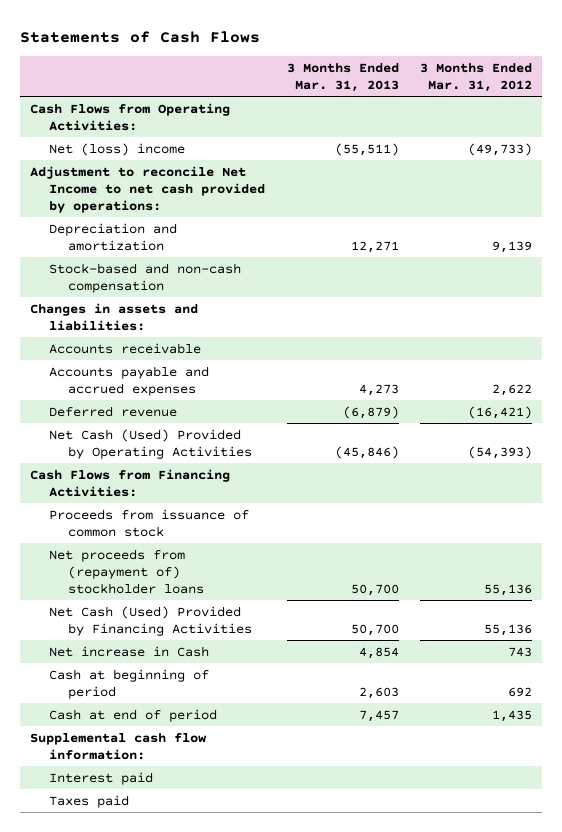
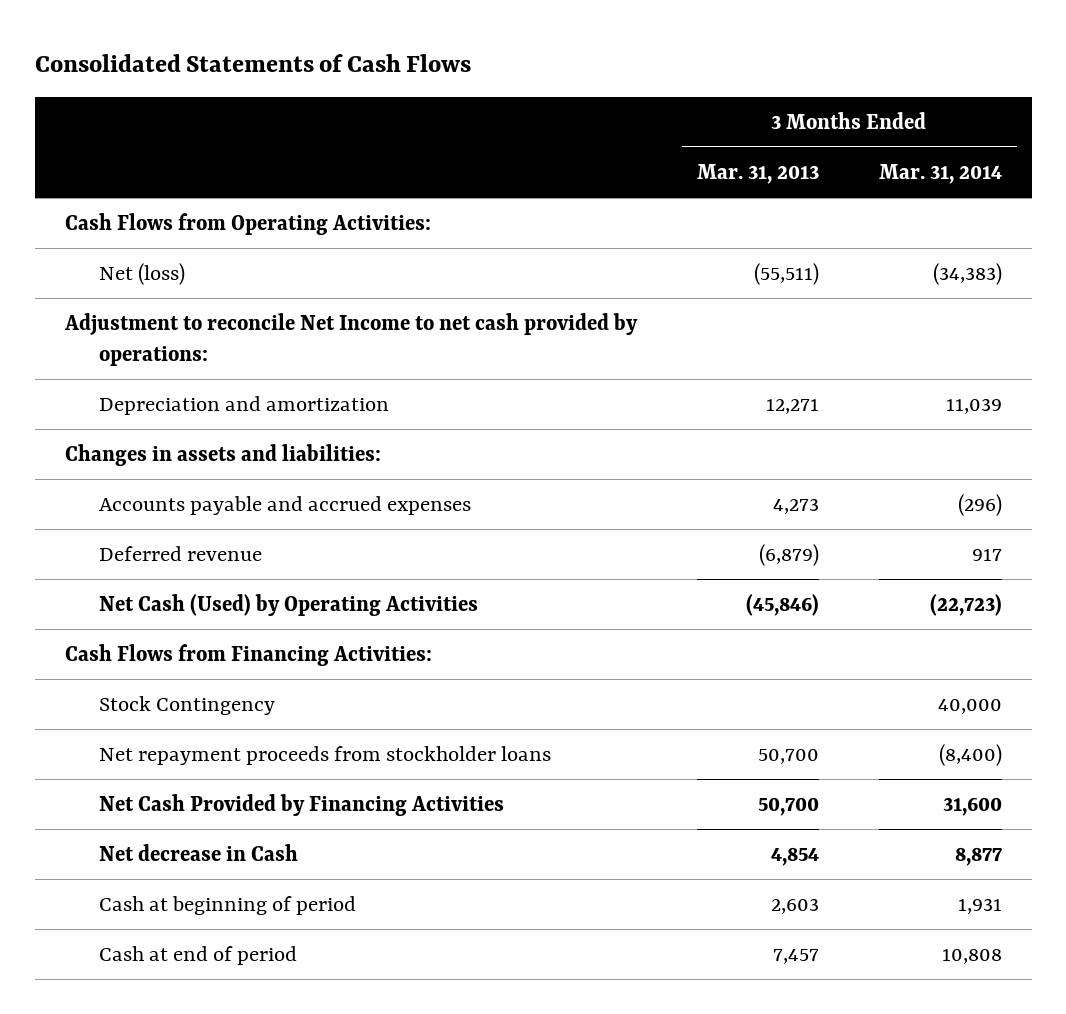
- Statements of Cash Flows
+ Consolidated Statements of Cash Flows
- | 3 Months Ended Mar. 31, 2013 | 3 Months Ended Mar. 31, 2012
+ | 3 Months Ended Mar. 31, 2013 | 3 Months Ended Mar. 31, 2014
- Net (loss) income | (55,511) | (49,733)
+ Net (loss) | (55,511) | (34,383)
- Stock-based and non-cash compensation
- Accounts receivable
- Net Cash (Used) Provided by Operating Activities | (45,846) | (54,393)
+ Net Cash (Used) by Operating Activities | (45,846) | (22,723)
- Proceeds from issuance of common stock
- Net proceeds from (repayment of) stockholder loans | 50,700 | 55,136
- Net Cash (Used) Provided by Financing Activities | 50,700 | 55,136
- Net increase in Cash | 4,854 | 743
+ Stock Contingency | | 40,000
+ Net repayment proceeds from stockholder loans | 50,700 | (8,400)
+ Net Cash Provided by Financing Activities | 50,700 | 31,600
+ Net decrease in Cash | 4,854 | 8,877
- Supplemental cash flow information:
- Interest paid
- Taxes paid

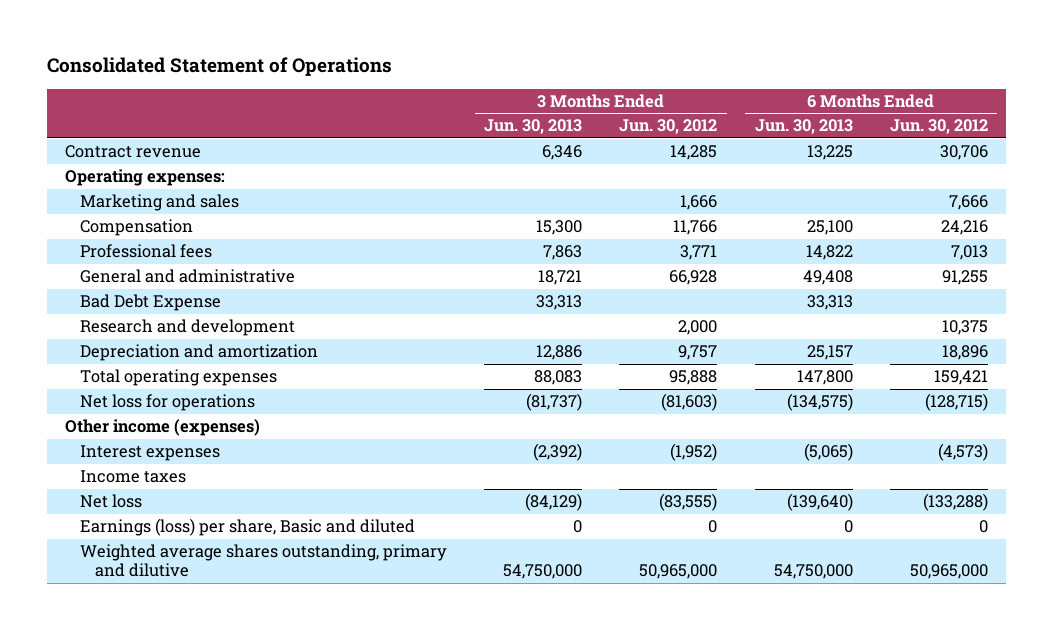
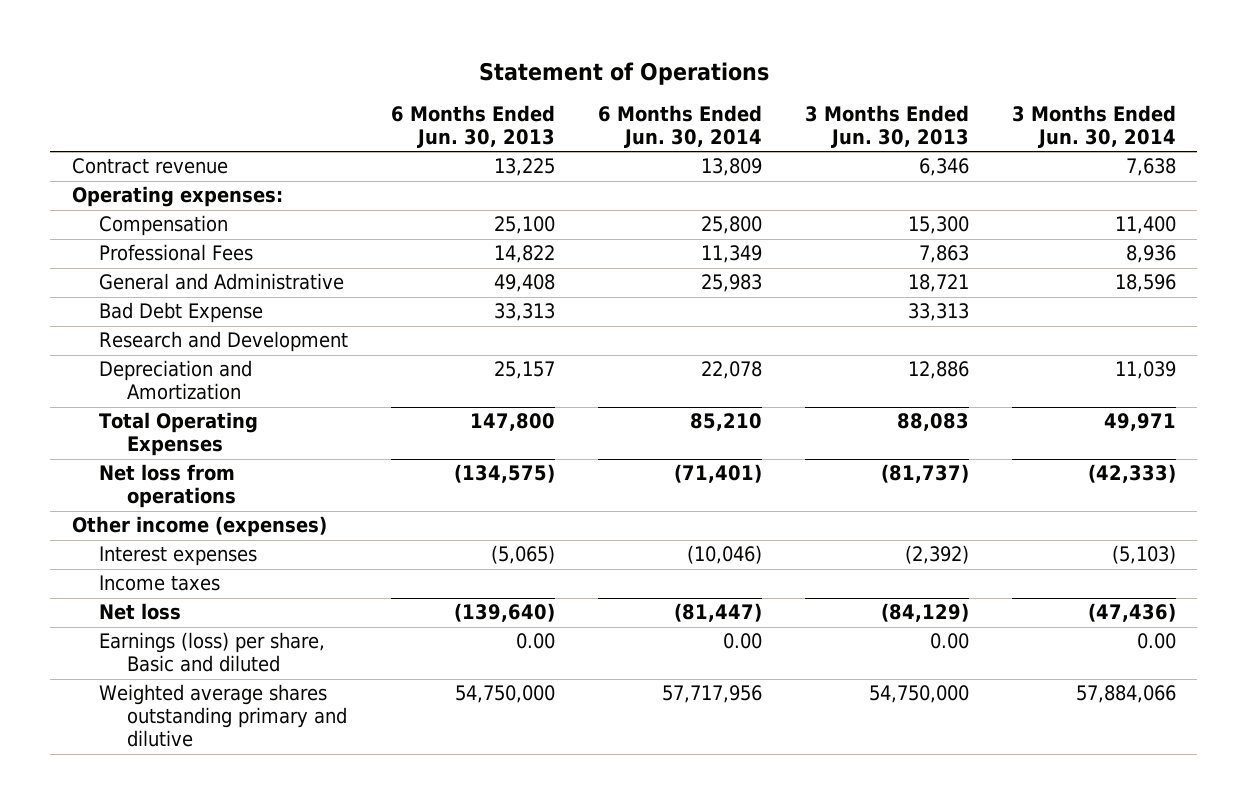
- Consolidated Statement of Operations
+ Statement of Operations
- | 3 Months Ended Jun. 30, 2013 | 3 Months Ended Jun. 30, 2012 | 6 Months Ended Jun. 30, 2013 | 6 Months Ended Jun. 30, 2012
+ | 6 Months Ended Jun. 30, 2013 | 6 Months Ended Jun. 30, 2014 | 3 Months Ended Jun. 30, 2013 | 3 Months Ended Jun. 30, 2014
- Marketing and sales | | 1,666 | | 7,666
- Professional fees | 7,863 | 3,771 | 14,822 | 7,013
- General and administrative | 18,721 | 66,928 | 49,408 | 91,255
+ Professional Fees | 14,822 | 11,349 | 7,863 | 8,936
+ General and Administrative | 49,408 | 25,983 | 18,721 | 18,596
- Research and development | | 2,000 | | 10,375
- Depreciation and amortization | 12,886 | 9,757 | 25,157 | 18,896
- Total operating expenses | 88,083 | 95,888 | 147,800 | 159,421
- Net loss for operations | (81,737) | (81,603) | (134,575) | (128,715)
+ Research and Development
+ Depreciation and Amortization | 25,157 | 22,078 | 12,886 | 11,039
+ Total Operating Expenses | 147,800 | 85,210 | 88,083 | 49,971
+ Net loss from operations | (134,575) | (71,401) | (81,737) | (42,333)
- Earnings (loss) per share, Basic and diluted | 0 | 0 | 0 | 0
- Weighted average shares outstanding, primary and dilutive | 54,750,000 | 50,965,000 | 54,750,000 | 50,965,000
+ Earnings (loss) per share, Basic and diluted | 0.00 | 0.00 | 0.00 | 0.00
+ Weighted average shares outstanding primary and dilutive | 54,750,000 | 57,717,956 | 54,750,000 | 57,884,066

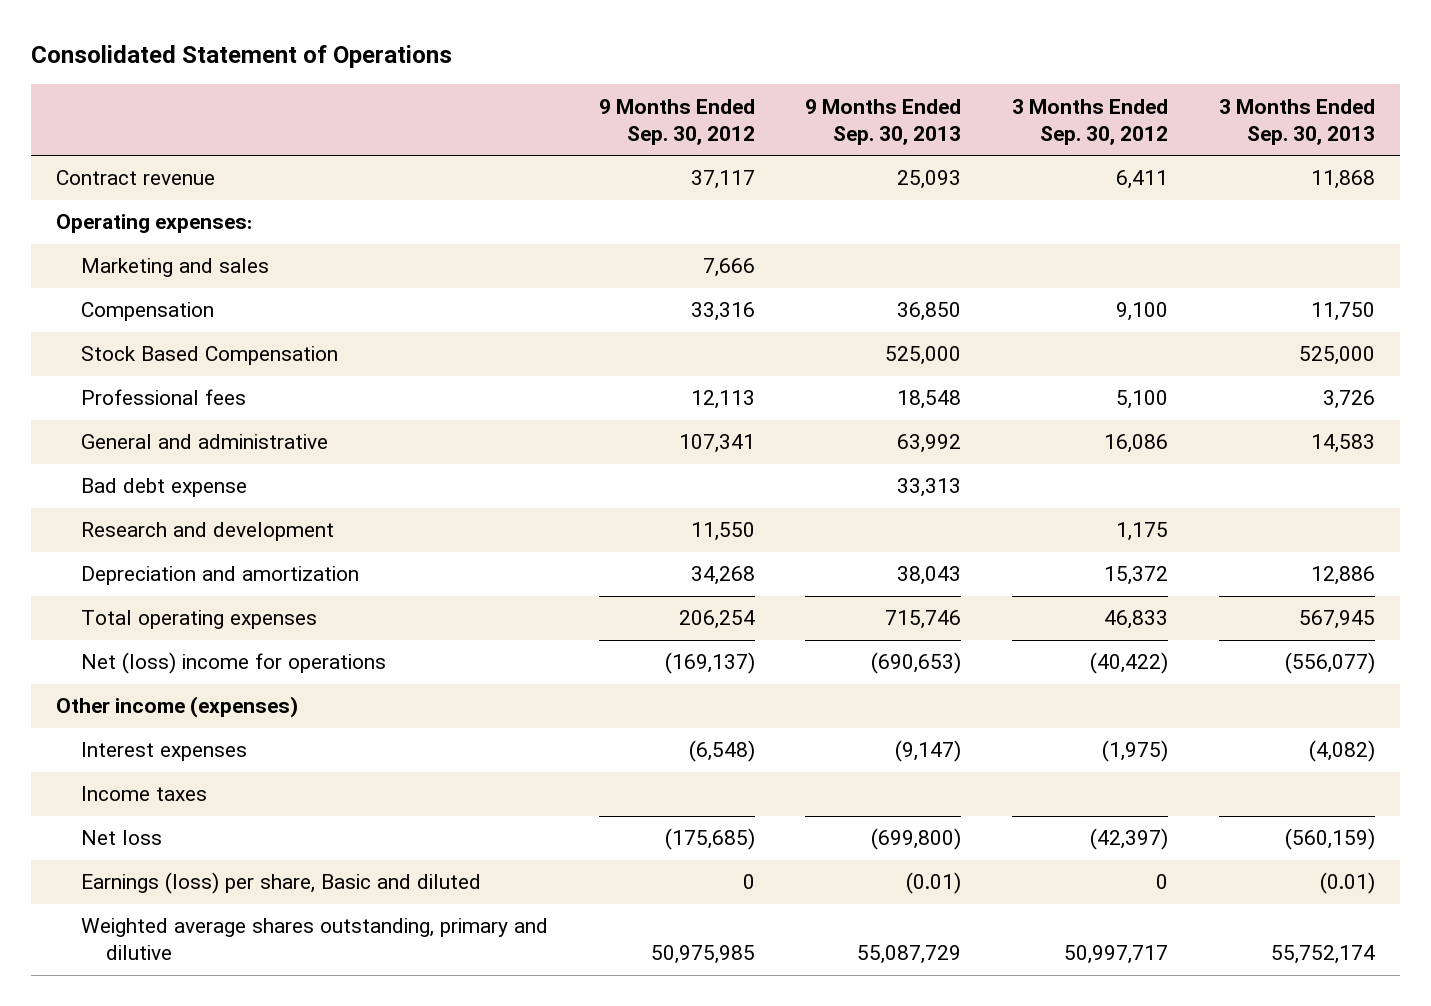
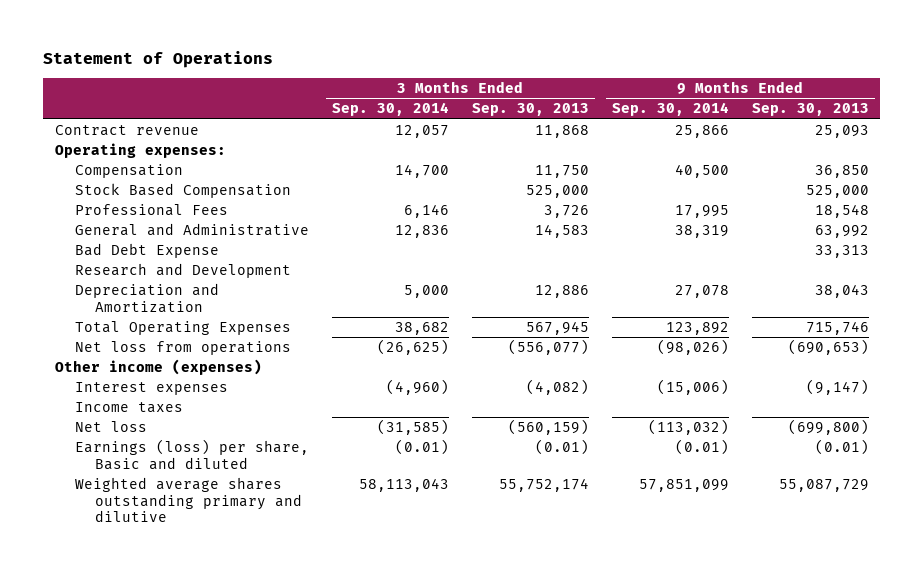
- Consolidated Statement of Operations
+ Statement of Operations
- | 9 Months Ended Sep. 30, 2012 | 9 Months Ended Sep. 30, 2013 | 3 Months Ended Sep. 30, 2012 | 3 Months Ended Sep. 30, 2013
+ | 3 Months Ended Sep. 30, 2014 | 3 Months Ended Sep. 30, 2013 | 9 Months Ended Sep. 30, 2014 | 9 Months Ended Sep. 30, 2013
- Marketing and sales | 7,666 | | |
- Professional fees | 12,113 | 18,548 | 5,100 | 3,726
- General and administrative | 107,341 | 63,992 | 16,086 | 14,583
- Bad debt expense | | 33,313 | |
- Research and development | 11,550 | | 1,175 |
- Depreciation and amortization | 34,268 | 38,043 | 15,372 | 12,886
- Total operating expenses | 206,254 | 715,746 | 46,833 | 567,945
- Net (loss) income for operations | (169,137) | (690,653) | (40,422) | (556,077)
+ Professional Fees | 6,146 | 3,726 | 17,995 | 18,548
+ General and Administrative | 12,836 | 14,583 | 38,319 | 63,992
+ Bad Debt Expense | | | | 33,313
+ Research and Development
+ Depreciation and Amortization | 5,000 | 12,886 | 27,078 | 38,043
+ Total Operating Expenses | 38,682 | 567,945 | 123,892 | 715,746
+ Net loss from operations | (26,625) | (556,077) | (98,026) | (690,653)
- Weighted average shares outstanding, primary and dilutive | 50,975,985 | 55,087,729 | 50,997,717 | 55,752,174
+ Weighted average shares outstanding primary and dilutive | 58,113,043 | 55,752,174 | 57,851,099 | 55,087,729

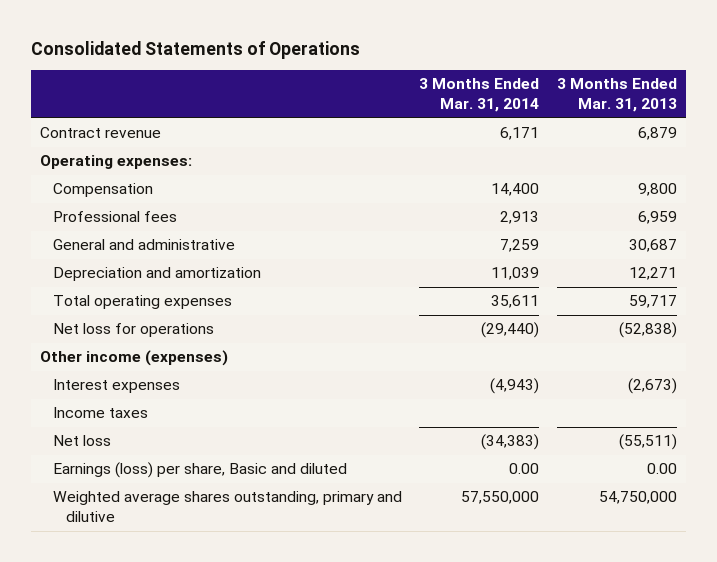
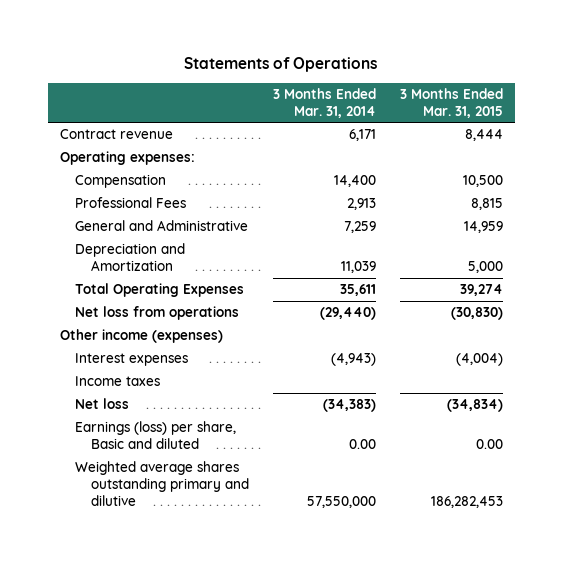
- Consolidated Statements of Operations
+ Statements of Operations
- | 3 Months Ended Mar. 31, 2014 | 3 Months Ended Mar. 31, 2013
+ | 3 Months Ended Mar. 31, 2014 | 3 Months Ended Mar. 31, 2015
- Professional fees | 2,913 | 6,959
- General and administrative | 7,259 | 30,687
- Depreciation and amortization | 11,039 | 12,271
- Total operating expenses | 35,611 | 59,717
- Net loss for operations | (29,440) | (52,838)
+ Professional Fees | 2,913 | 8,815
+ General and Administrative | 7,259 | 14,959
+ Depreciation and Amortization | 11,039 | 5,000
+ Total Operating Expenses | 35,611 | 39,274
+ Net loss from operations | (29,440) | (30,830)
- Weighted average shares outstanding, primary and dilutive | 57,550,000 | 54,750,000
+ Weighted average shares outstanding primary and dilutive | 57,550,000 | 186,282,453

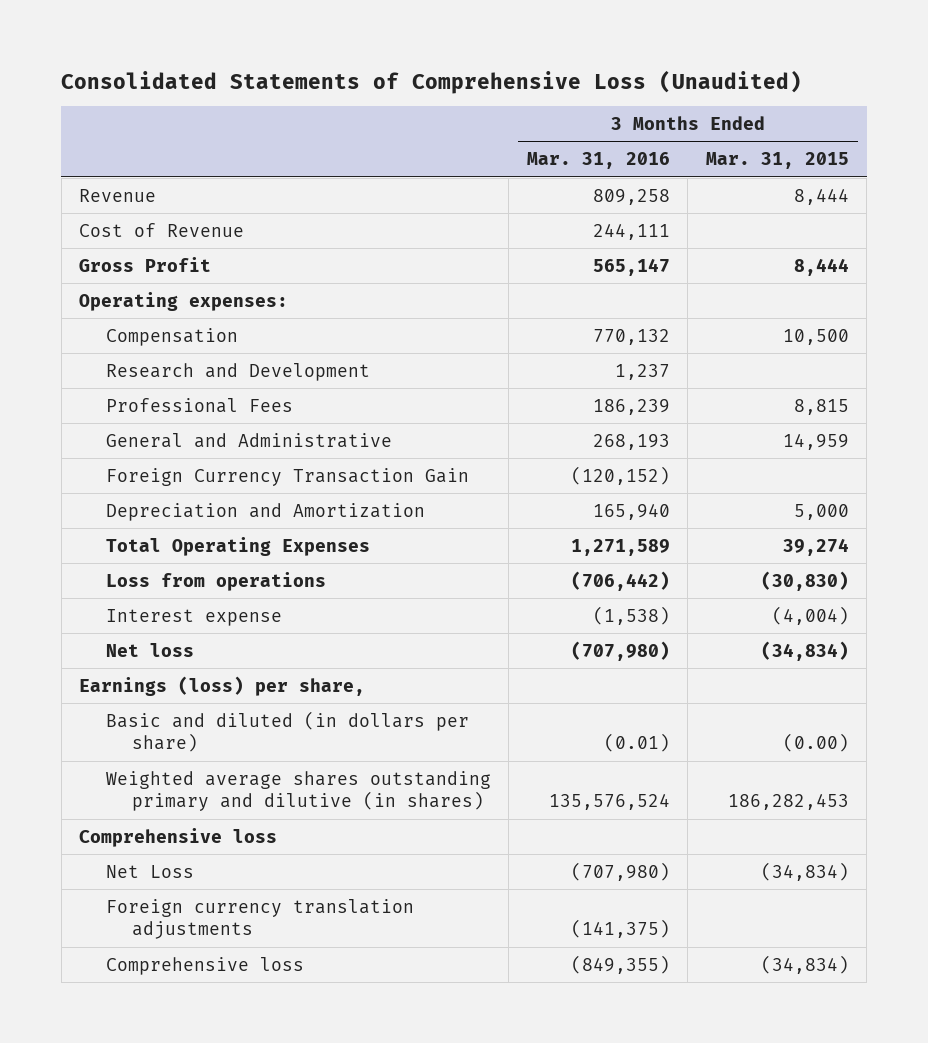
- Statements of Operations
+ Consolidated Statements of Comprehensive Loss (Unaudited)
- | 3 Months Ended Mar. 31, 2014 | 3 Months Ended Mar. 31, 2015
+ | 3 Months Ended Mar. 31, 2016 | 3 Months Ended Mar. 31, 2015
- Contract revenue | 6,171 | 8,444
+ Revenue | 809,258 | 8,444
+ Cost of Revenue | 244,111 |
+ Gross Profit | 565,147 | 8,444
+ Research and Development | 1,237 |
+ Foreign Currency Transaction Gain | (120,152) |
- Net loss from operations | (29,440) | (30,830)
- Other income (expenses)
- Interest expenses | (4,943) | (4,004)
- Income taxes
+ Loss from operations | (706,442) | (30,830)
+ Interest expense | (1,538) | (4,004)
- Earnings (loss) per share, Basic and diluted | 0.00 | 0.00
- Weighted average shares outstanding primary and dilutive | 57,550,000 | 186,282,453
+ Earnings (loss) per share,
+ Basic and diluted (in dollars per share) | (0.01) | (0.00)
+ Weighted average shares outstanding primary and dilutive (in shares) | 135,576,524 | 186,282,453
+ Comprehensive loss
+ Net Loss | (707,980) | (34,834)
+ Foreign currency translation adjustments | (141,375) |
+ Comprehensive loss | (849,355) | (34,834)

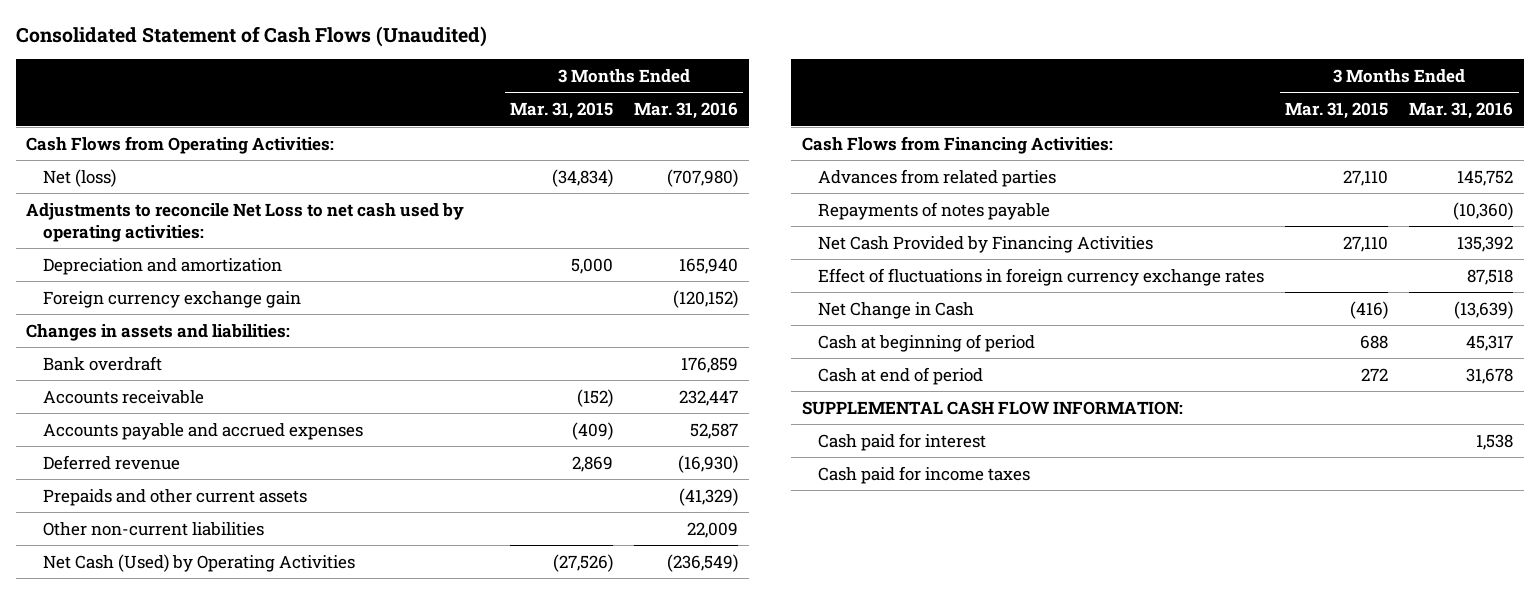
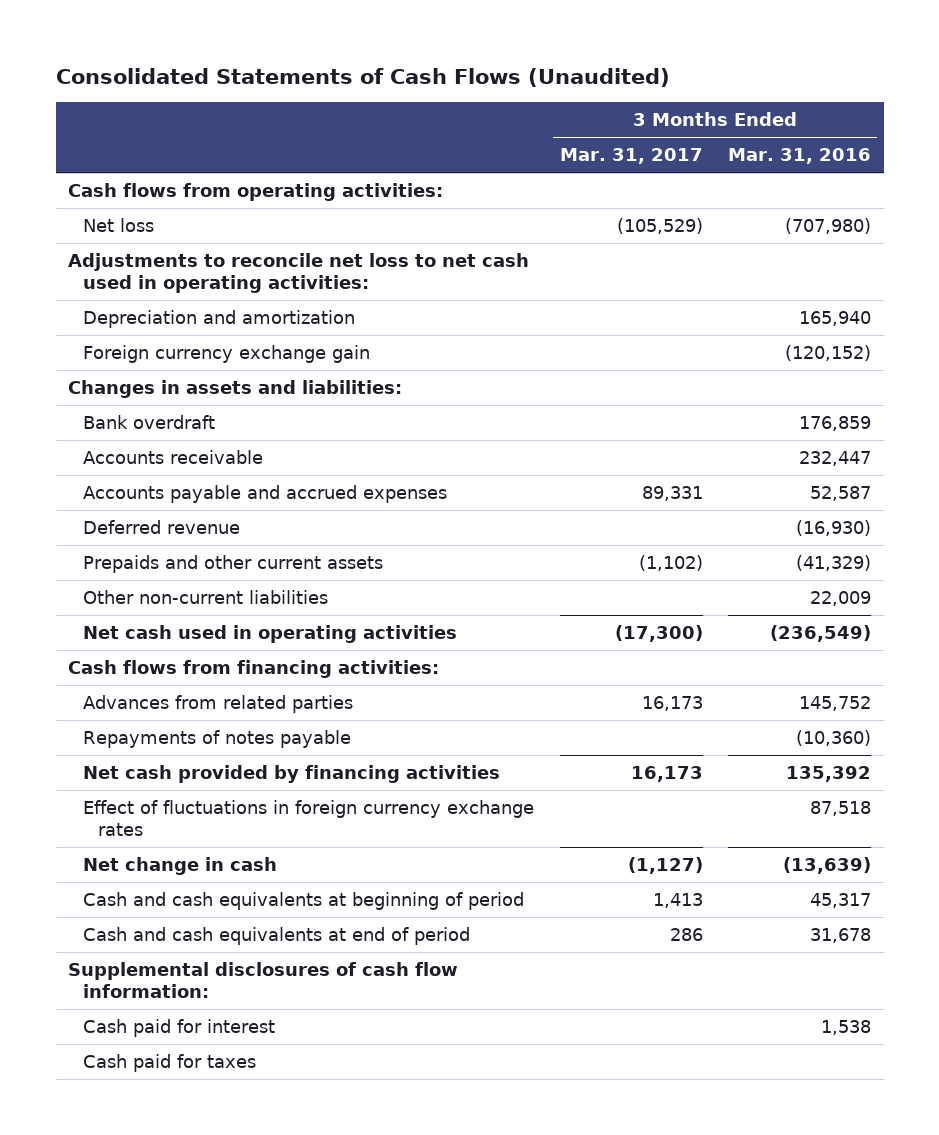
- Consolidated Statement of Cash Flows (Unaudited)
+ Consolidated Statements of Cash Flows (Unaudited)
- | 3 Months Ended Mar. 31, 2015 | 3 Months Ended Mar. 31, 2016
+ | 3 Months Ended Mar. 31, 2017 | 3 Months Ended Mar. 31, 2016
- Cash Flows from Operating Activities:
- Net (loss) | (34,834) | (707,980)
- Adjustments to reconcile Net Loss to net cash used by operating activities:
+ Cash flows from operating activities:
+ Net loss | (105,529) | (707,980)
+ Adjustments to reconcile net loss to net cash used in operating activities:
- Net Cash (Used) by Operating Activities | (27,526) | (236,549)
- Cash Flows from Financing Activities:
+ Net cash used in operating activities | (17,300) | (236,549)
+ Cash flows from financing activities:
- Net Cash Provided by Financing Activities | 27,110 | 135,392
+ Net cash provided by financing activities | 16,173 | 135,392
- Net Change in Cash | (416) | (13,639)
- Cash at beginning of period | 688 | 45,317
- Cash at end of period | 272 | 31,678
- SUPPLEMENTAL CASH FLOW INFORMATION:
+ Net change in cash | (1,127) | (13,639)
+ Cash and cash equivalents at beginning of period | 1,413 | 45,317
+ Cash and cash equivalents at end of period | 286 | 31,678
+ Supplemental disclosures of cash flow information:
- Cash paid for income taxes
+ Cash paid for taxes

